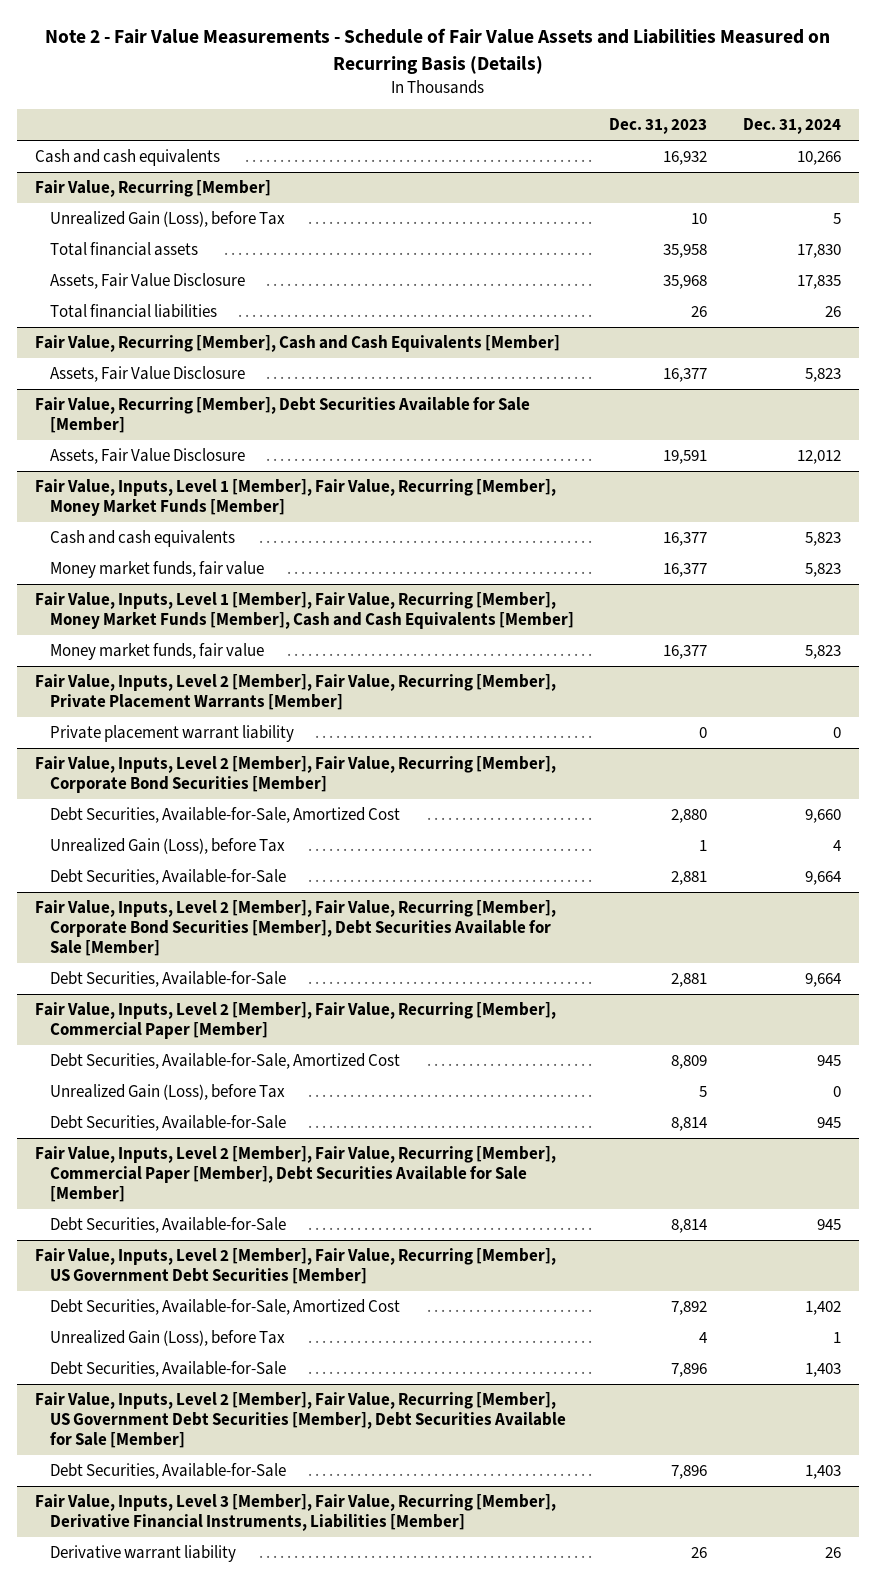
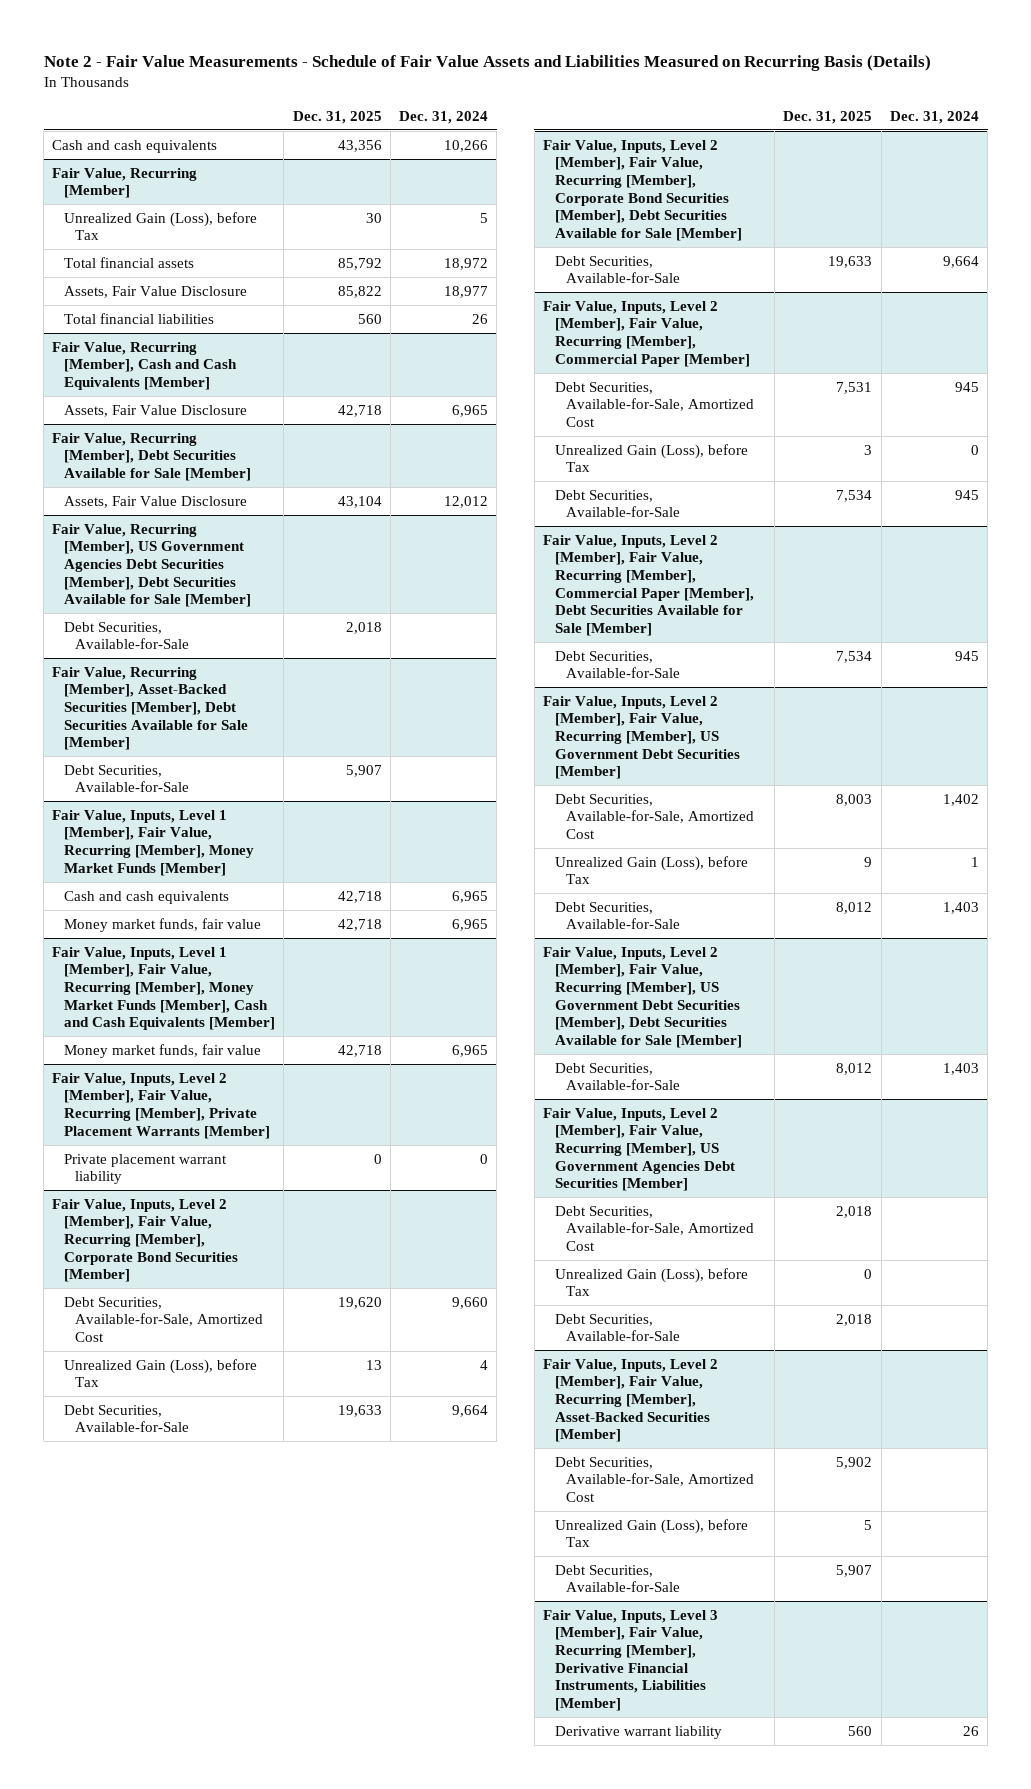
- | Dec. 31, 2023 | Dec. 31, 2024
+ | Dec. 31, 2025 | Dec. 31, 2024
@ Fair Value, Recurring [Member]
- Total financial assets | 35,958 | 17,830
- Assets, Fair Value Disclosure | 35,968 | 17,835
+ Total financial assets | 85,792 | 18,972
+ Assets, Fair Value Disclosure | 85,822 | 18,977
@ Fair Value, Recurring [Member], Cash and Cash Equivalents [Member]
- Assets, Fair Value Disclosure | 16,377 | 5,823
+ Assets, Fair Value Disclosure | 42,718 | 6,965
+ Fair Value, Recurring [Member], US Government Agencies Debt Securities [Member], Debt Securities Available for Sale [Member]
+ Debt Securities, Available-for-Sale | 2,018 |
+ Fair Value, Recurring [Member], Asset-Backed Securities [Member], Debt Securities Available for Sale [Member]
+ Debt Securities, Available-for-Sale | 5,907 |
@ Fair Value, Inputs, Level 1 [Member], Fair Value, Recurring [Member], Money Market Funds [Member]
- Cash and cash equivalents | 16,377 | 5,823
- Money market funds, fair value | 16,377 | 5,823
+ Cash and cash equivalents | 42,718 | 6,965
+ Money market funds, fair value | 42,718 | 6,965
@ Fair Value, Inputs, Level 1 [Member], Fair Value, Recurring [Member], Money Market Funds [Member], Cash and Cash Equivalents [Member]
- Money market funds, fair value | 16,377 | 5,823
+ Money market funds, fair value | 42,718 | 6,965
+ Fair Value, Inputs, Level 2 [Member], Fair Value, Recurring [Member], US Government Agencies Debt Securities [Member]
+ Debt Securities, Available-for-Sale, Amortized Cost | 2,018 |
+ Unrealized Gain (Loss), before Tax | 0 |
+ Debt Securities, Available-for-Sale | 2,018 |
+ Fair Value, Inputs, Level 2 [Member], Fair Value, Recurring [Member], Asset-Backed Securities [Member]
+ Debt Securities, Available-for-Sale, Amortized Cost | 5,902 |
+ Unrealized Gain (Loss), before Tax | 5 |
+ Debt Securities, Available-for-Sale | 5,907 |

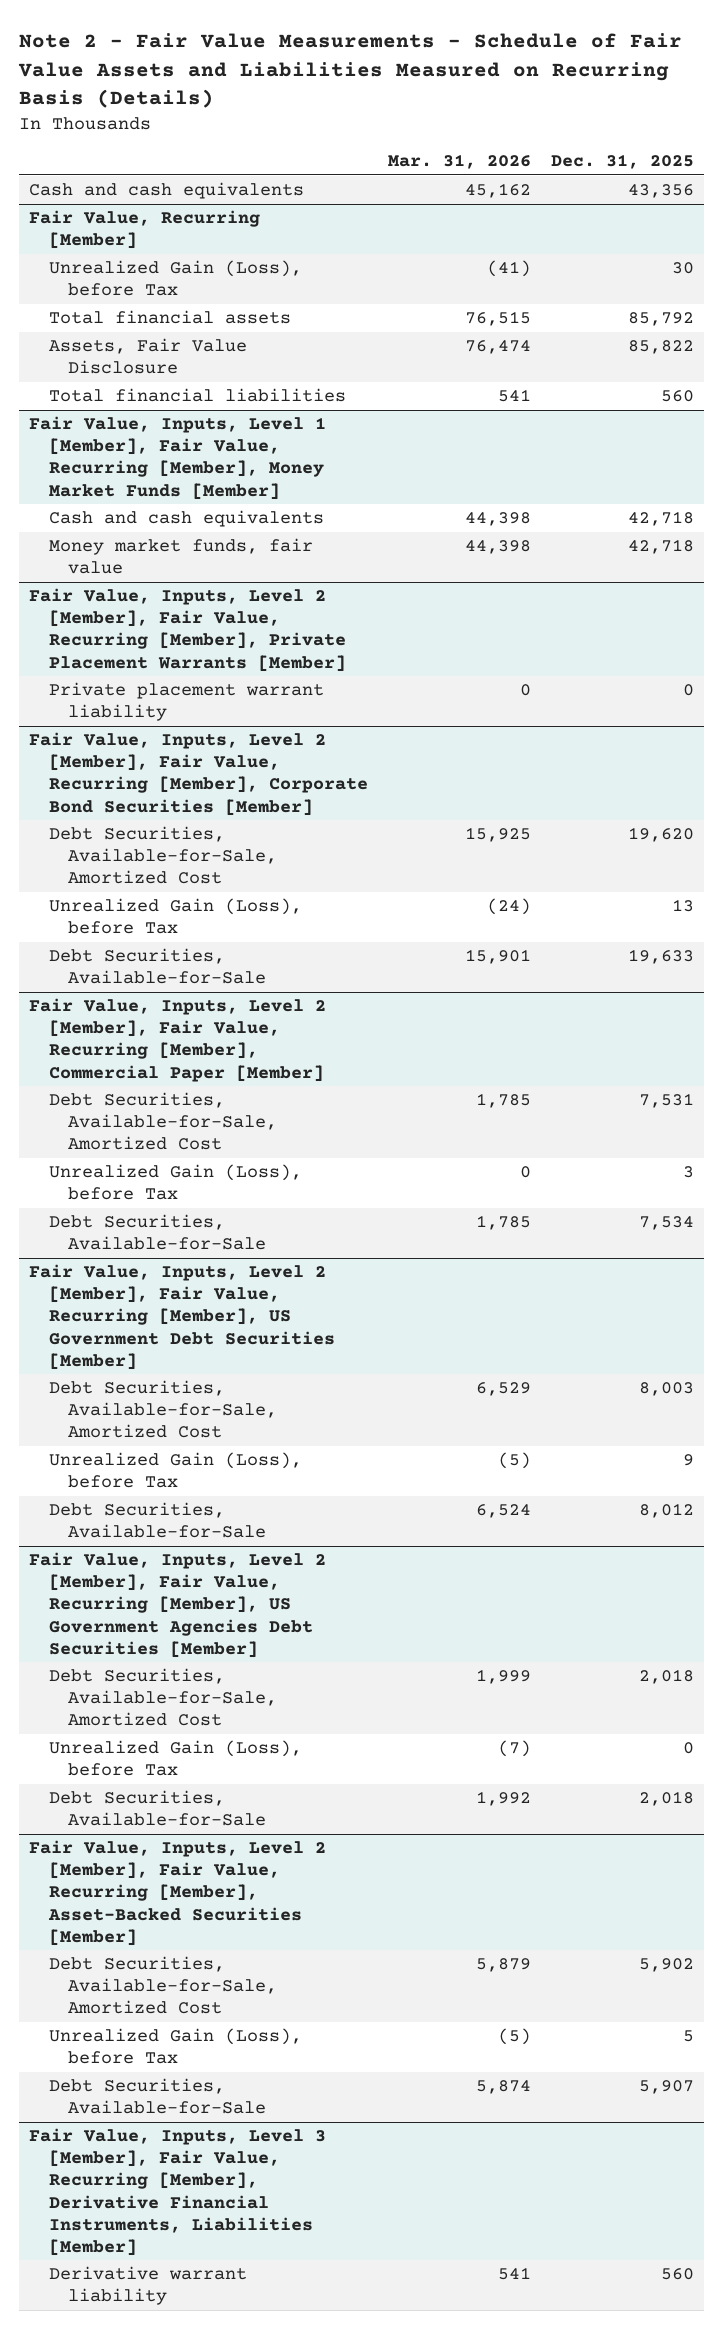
- | Dec. 31, 2025 | Dec. 31, 2024
+ | Mar. 31, 2026 | Dec. 31, 2025
- Fair Value, Recurring [Member], Cash and Cash Equivalents [Member]
- Assets, Fair Value Disclosure | 42,718 | 6,965
- Fair Value, Recurring [Member], Debt Securities Available for Sale [Member]
- Assets, Fair Value Disclosure | 43,104 | 12,012
- Fair Value, Recurring [Member], US Government Agencies Debt Securities [Member], Debt Securities Available for Sale [Member]
- Debt Securities, Available-for-Sale | 2,018 |
- Fair Value, Recurring [Member], Asset-Backed Securities [Member], Debt Securities Available for Sale [Member]
- Debt Securities, Available-for-Sale | 5,907 |
- Fair Value, Inputs, Level 1 [Member], Fair Value, Recurring [Member], Money Market Funds [Member], Cash and Cash Equivalents [Member]
- Money market funds, fair value | 42,718 | 6,965
- Fair Value, Inputs, Level 2 [Member], Fair Value, Recurring [Member], Corporate Bond Securities [Member], Debt Securities Available for Sale [Member]
- Debt Securities, Available-for-Sale | 19,633 | 9,664
- Fair Value, Inputs, Level 2 [Member], Fair Value, Recurring [Member], Commercial Paper [Member], Debt Securities Available for Sale [Member]
- Debt Securities, Available-for-Sale | 7,534 | 945
- Fair Value, Inputs, Level 2 [Member], Fair Value, Recurring [Member], US Government Debt Securities [Member], Debt Securities Available for Sale [Member]
- Debt Securities, Available-for-Sale | 8,012 | 1,403

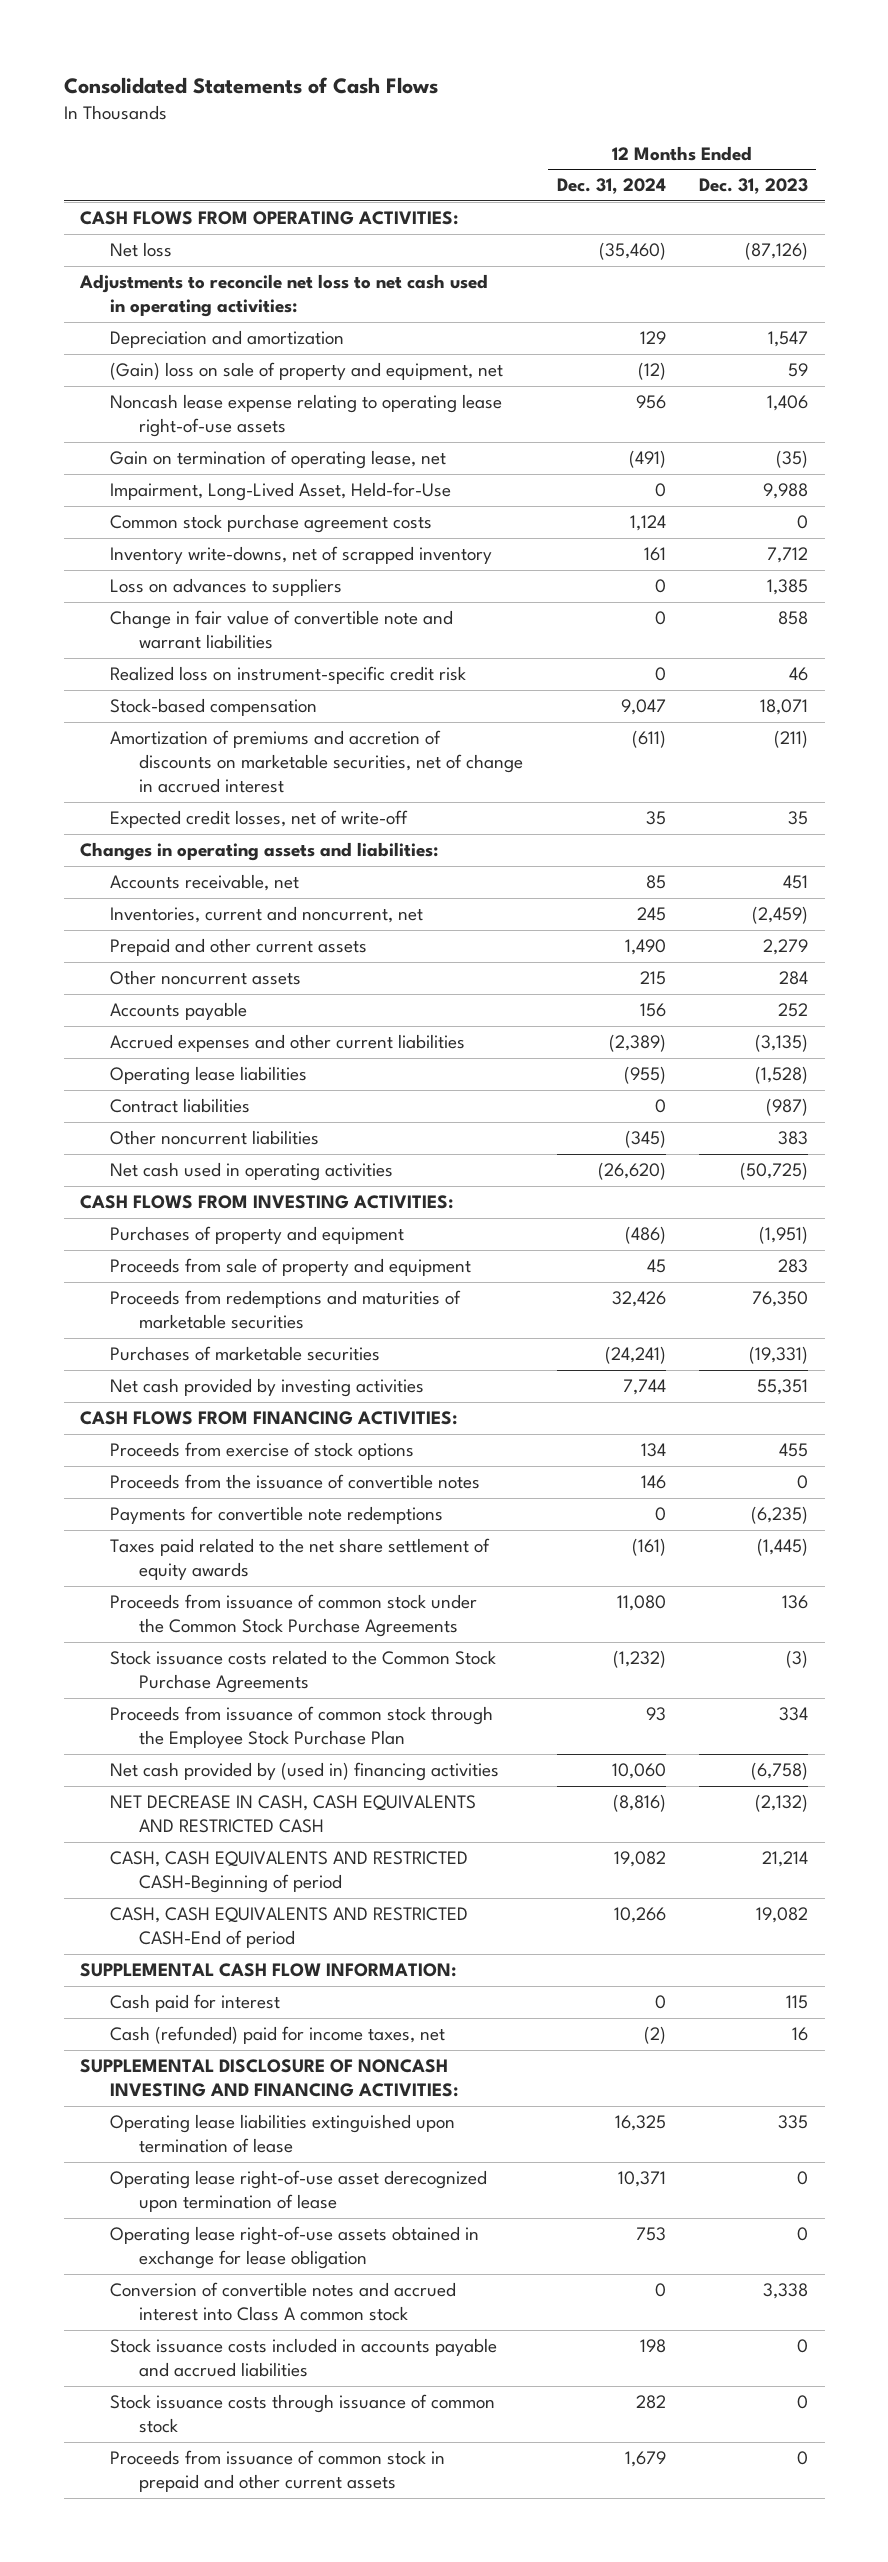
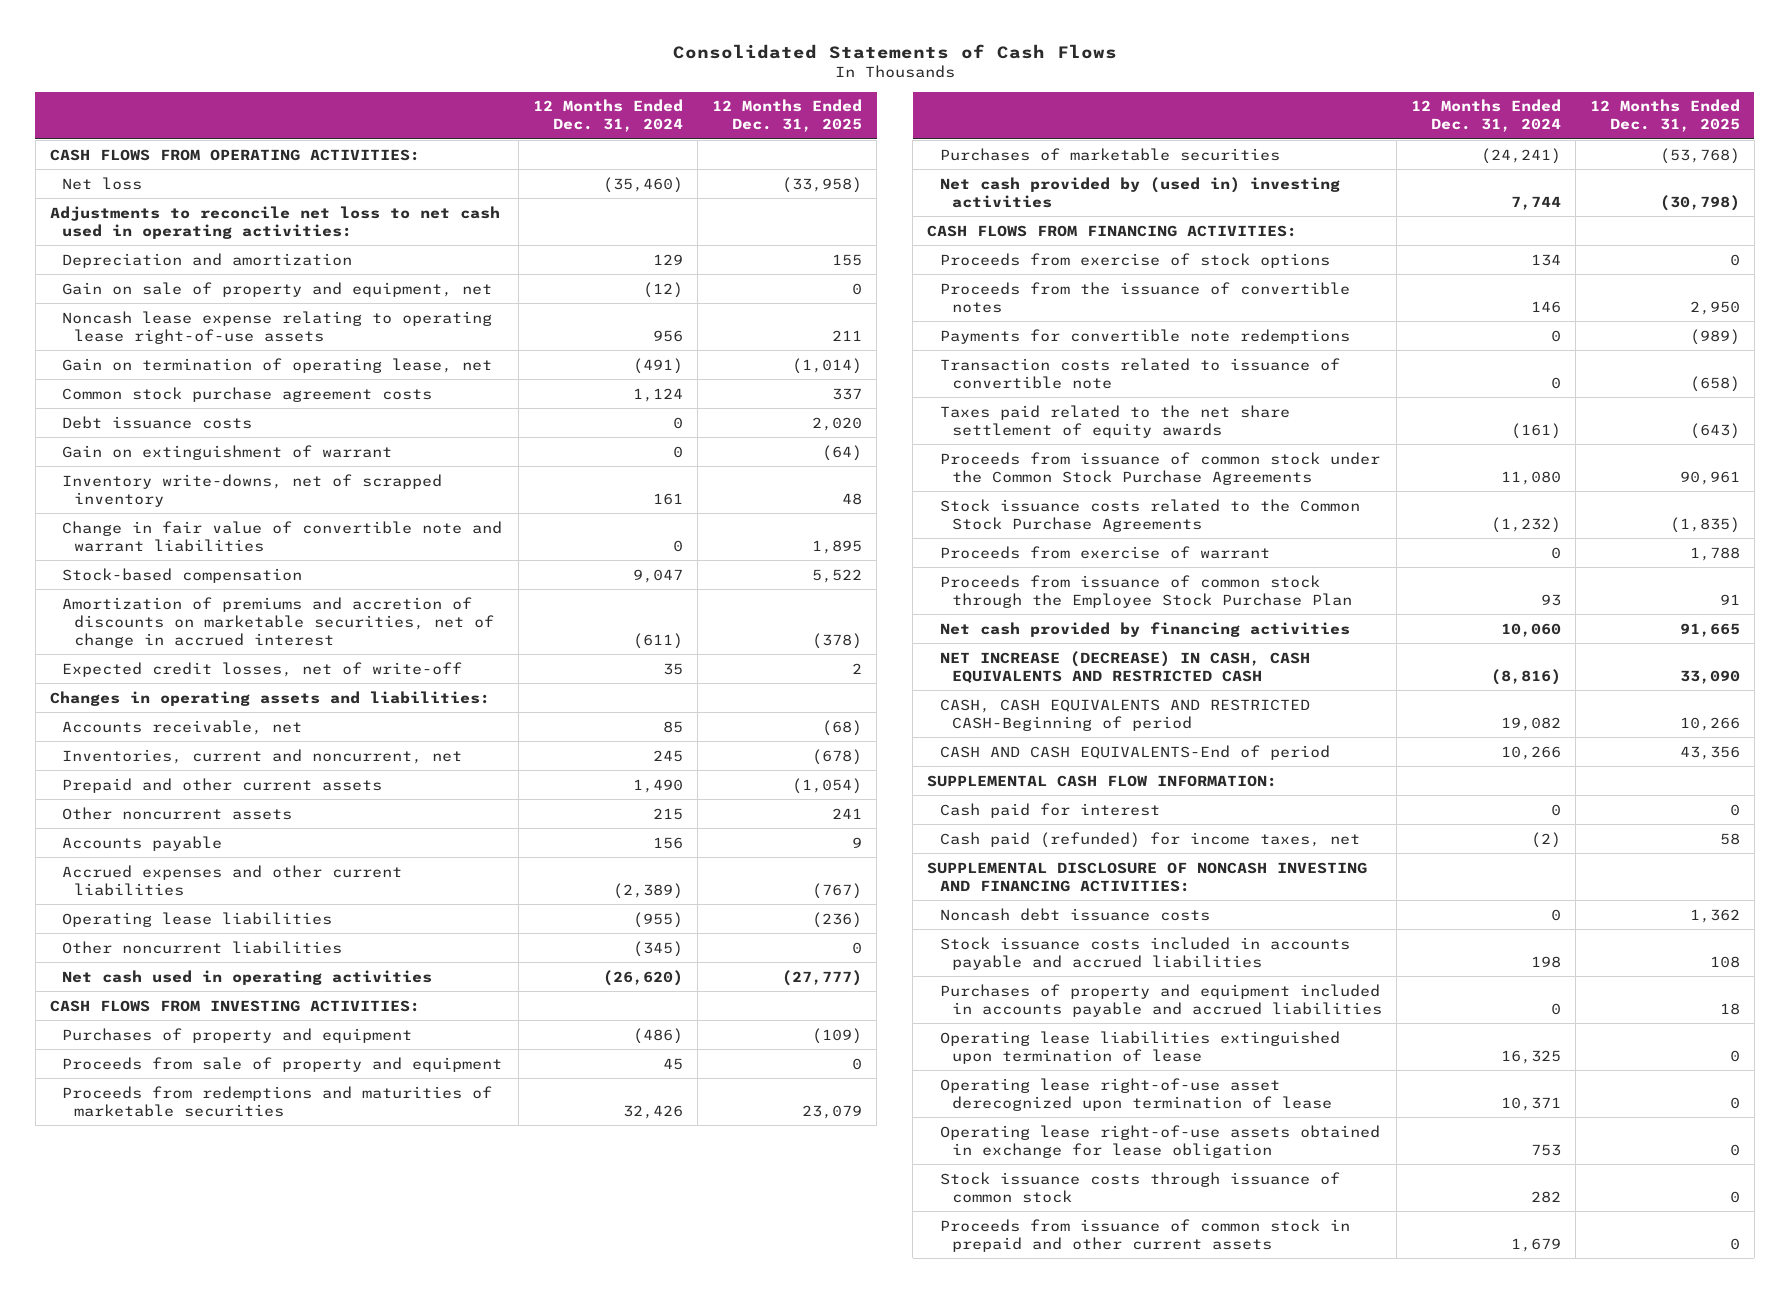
- | 12 Months Ended Dec. 31, 2024 | 12 Months Ended Dec. 31, 2023
+ | 12 Months Ended Dec. 31, 2024 | 12 Months Ended Dec. 31, 2025
- (Gain) loss on sale of property and equipment, net | (12) | 59
+ Gain on sale of property and equipment, net | (12) | 0
- Impairment, Long-Lived Asset, Held-for-Use | 0 | 9,988
+ Debt issuance costs | 0 | 2,020
+ Gain on extinguishment of warrant | 0 | (64)
- Loss on advances to suppliers | 0 | 1,385
- Realized loss on instrument-specific credit risk | 0 | 46
- Contract liabilities | 0 | (987)
- Net cash provided by investing activities | 7,744 | 55,351
+ Net cash provided by (used in) investing activities | 7,744 | (30,798)
+ Transaction costs related to issuance of convertible note | 0 | (658)
+ Proceeds from exercise of warrant | 0 | 1,788
- Net cash provided by (used in) financing activities | 10,060 | (6,758)
- NET DECREASE IN CASH, CASH EQUIVALENTS AND RESTRICTED CASH | (8,816) | (2,132)
+ Net cash provided by financing activities | 10,060 | 91,665
+ NET INCREASE (DECREASE) IN CASH, CASH EQUIVALENTS AND RESTRICTED CASH | (8,816) | 33,090
- CASH, CASH EQUIVALENTS AND RESTRICTED CASH-End of period | 10,266 | 19,082
+ CASH AND CASH EQUIVALENTS-End of period | 10,266 | 43,356
- Cash (refunded) paid for income taxes, net | (2) | 16
+ Cash paid (refunded) for income taxes, net | (2) | 58
+ Noncash debt issuance costs | 0 | 1,362
moved up: Stock issuance costs included in accounts payable and accrued liabilities | 198 | 108
+ Purchases of property and equipment included in accounts payable and accrued liabilities | 0 | 18
- Conversion of convertible notes and accrued interest into Class A common stock | 0 | 3,338

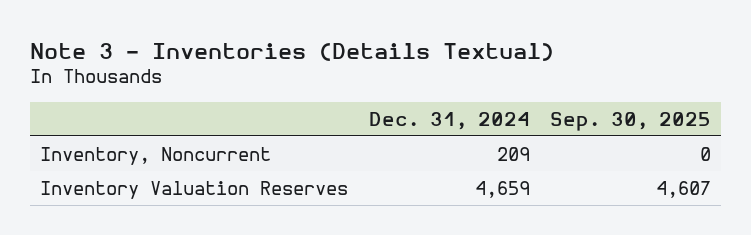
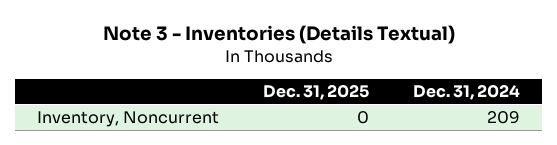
- | Dec. 31, 2024 | Sep. 30, 2025
+ | Dec. 31, 2025 | Dec. 31, 2024
- Inventory Valuation Reserves | 4,659 | 4,607

